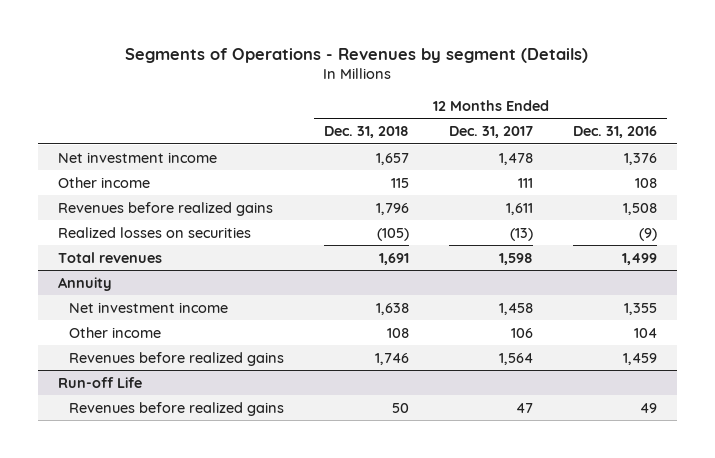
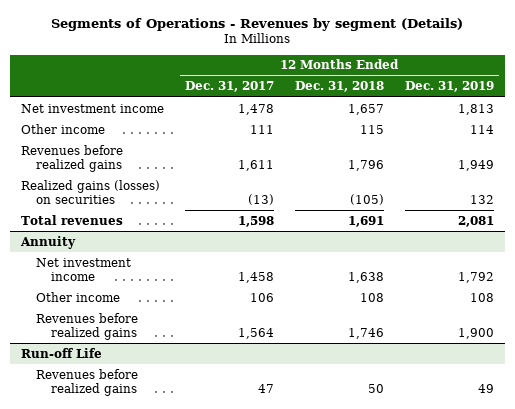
- | 12 Months Ended Dec. 31, 2018 | 12 Months Ended Dec. 31, 2017 | 12 Months Ended Dec. 31, 2016
+ | 12 Months Ended Dec. 31, 2017 | 12 Months Ended Dec. 31, 2018 | 12 Months Ended Dec. 31, 2019
- Realized losses on securities | (105) | (13) | (9)
+ Realized gains (losses) on securities | (13) | (105) | 132

